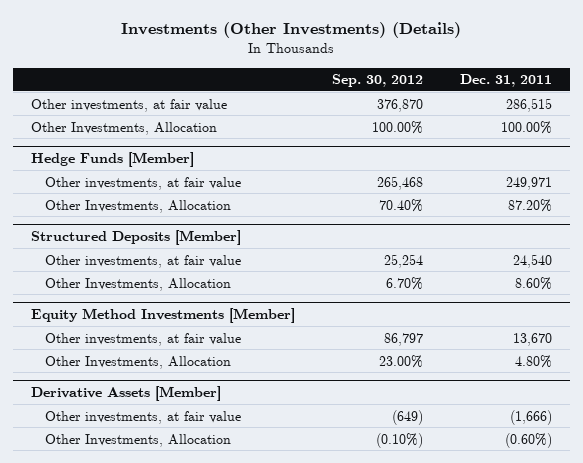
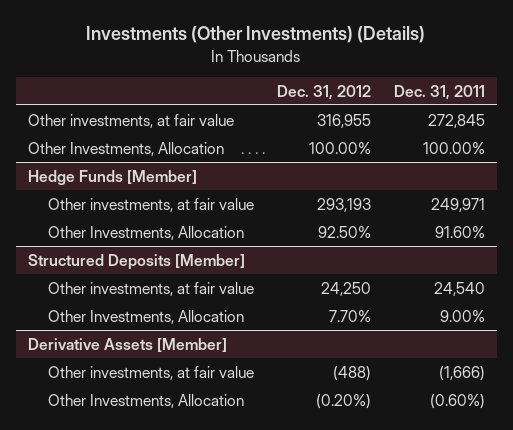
- | Sep. 30, 2012 | Dec. 31, 2011
+ | Dec. 31, 2012 | Dec. 31, 2011
- Other investments, at fair value | 376,870 | 286,515
+ Other investments, at fair value | 316,955 | 272,845
@ Hedge Funds [Member]
- Other Investments, Allocation | 70.40% | 87.20%
+ Other Investments, Allocation | 92.50% | 91.60%
@ Structured Deposits [Member]
- Other Investments, Allocation | 6.70% | 8.60%
- Equity Method Investments [Member]
- Other investments, at fair value | 86,797 | 13,670
- Other Investments, Allocation | 23.00% | 4.80%
@ Structured Deposits [Member]
+ Other Investments, Allocation | 7.70% | 9.00%

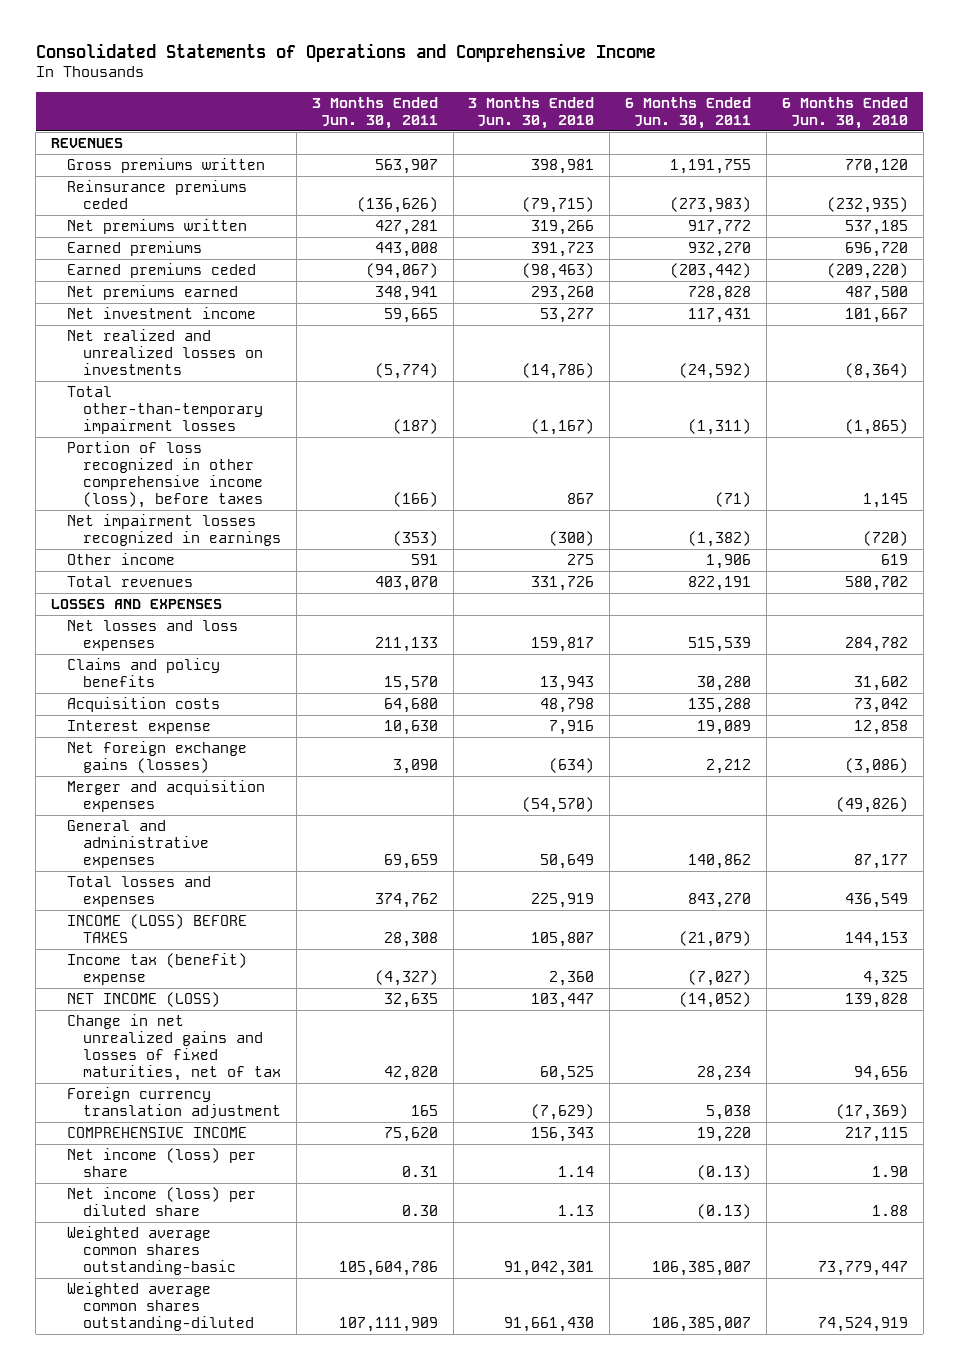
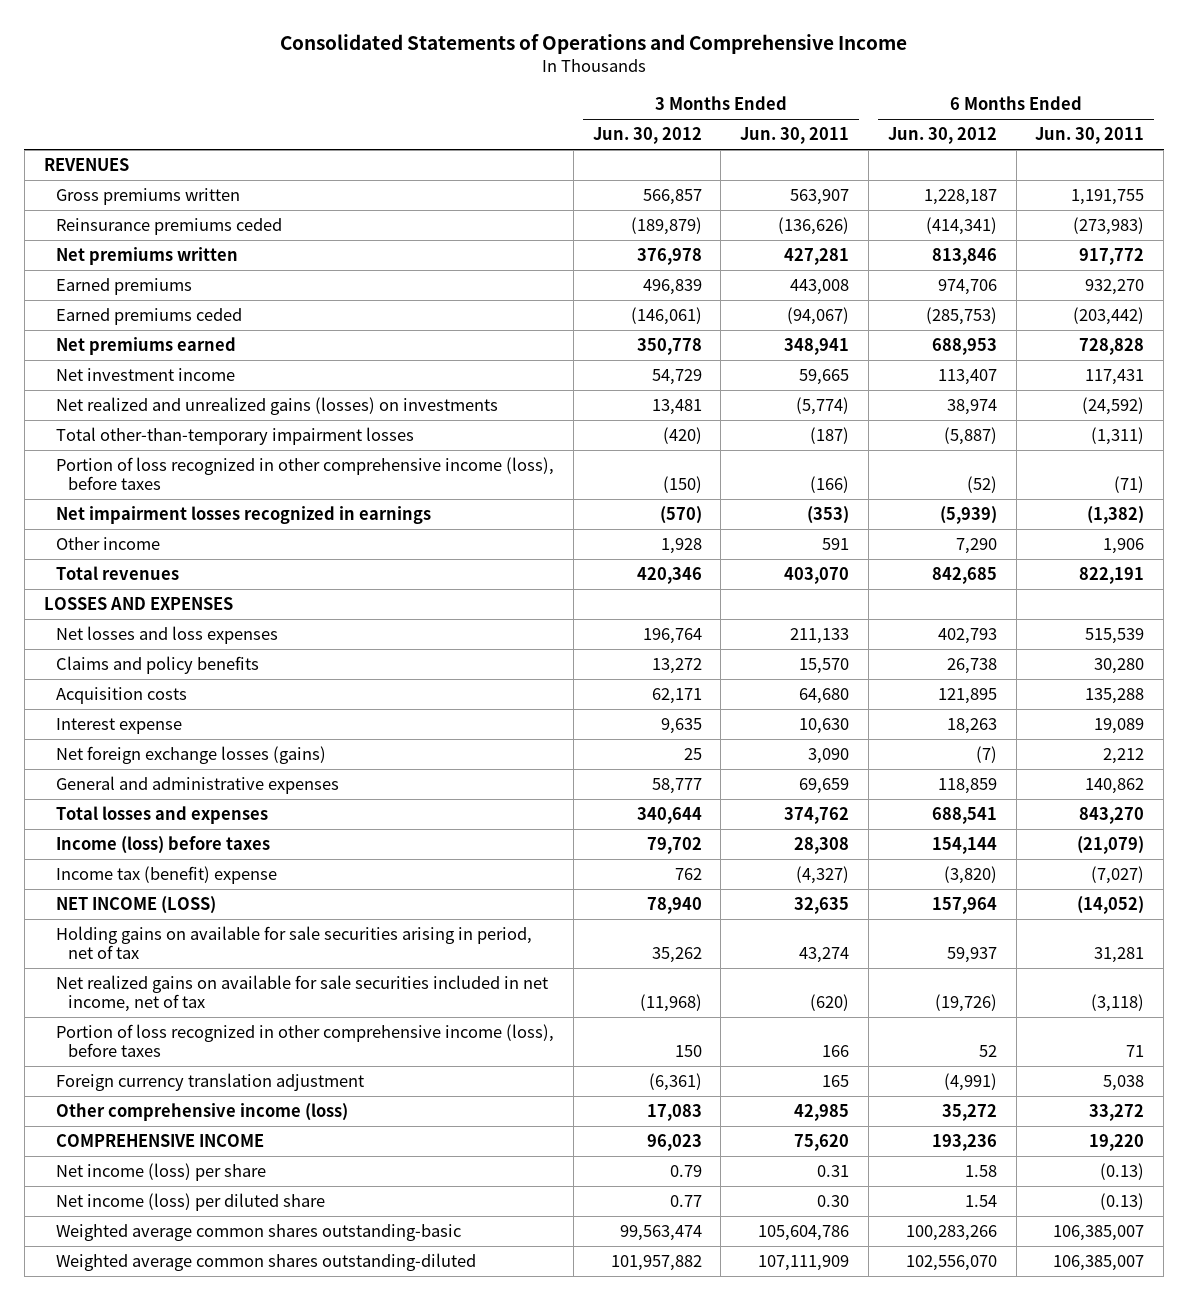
- | 3 Months Ended Jun. 30, 2011 | 3 Months Ended Jun. 30, 2010 | 6 Months Ended Jun. 30, 2011 | 6 Months Ended Jun. 30, 2010
+ | 3 Months Ended Jun. 30, 2012 | 3 Months Ended Jun. 30, 2011 | 6 Months Ended Jun. 30, 2012 | 6 Months Ended Jun. 30, 2011
- Net realized and unrealized losses on investments | (5,774) | (14,786) | (24,592) | (8,364)
+ Net realized and unrealized gains (losses) on investments | 13,481 | (5,774) | 38,974 | (24,592)
- Net foreign exchange gains (losses) | 3,090 | (634) | 2,212 | (3,086)
- Merger and acquisition expenses | | (54,570) | | (49,826)
+ Net foreign exchange losses (gains) | 25 | 3,090 | (7) | 2,212
- INCOME (LOSS) BEFORE TAXES | 28,308 | 105,807 | (21,079) | 144,153
+ Income (loss) before taxes | 79,702 | 28,308 | 154,144 | (21,079)
- Change in net unrealized gains and losses of fixed maturities, net of tax | 42,820 | 60,525 | 28,234 | 94,656
+ Holding gains on available for sale securities arising in period, net of tax | 35,262 | 43,274 | 59,937 | 31,281
+ Net realized gains on available for sale securities included in net income, net of tax | (11,968) | (620) | (19,726) | (3,118)
+ Portion of loss recognized in other comprehensive income (loss), before taxes | 150 | 166 | 52 | 71
+ Other comprehensive income (loss) | 17,083 | 42,985 | 35,272 | 33,272

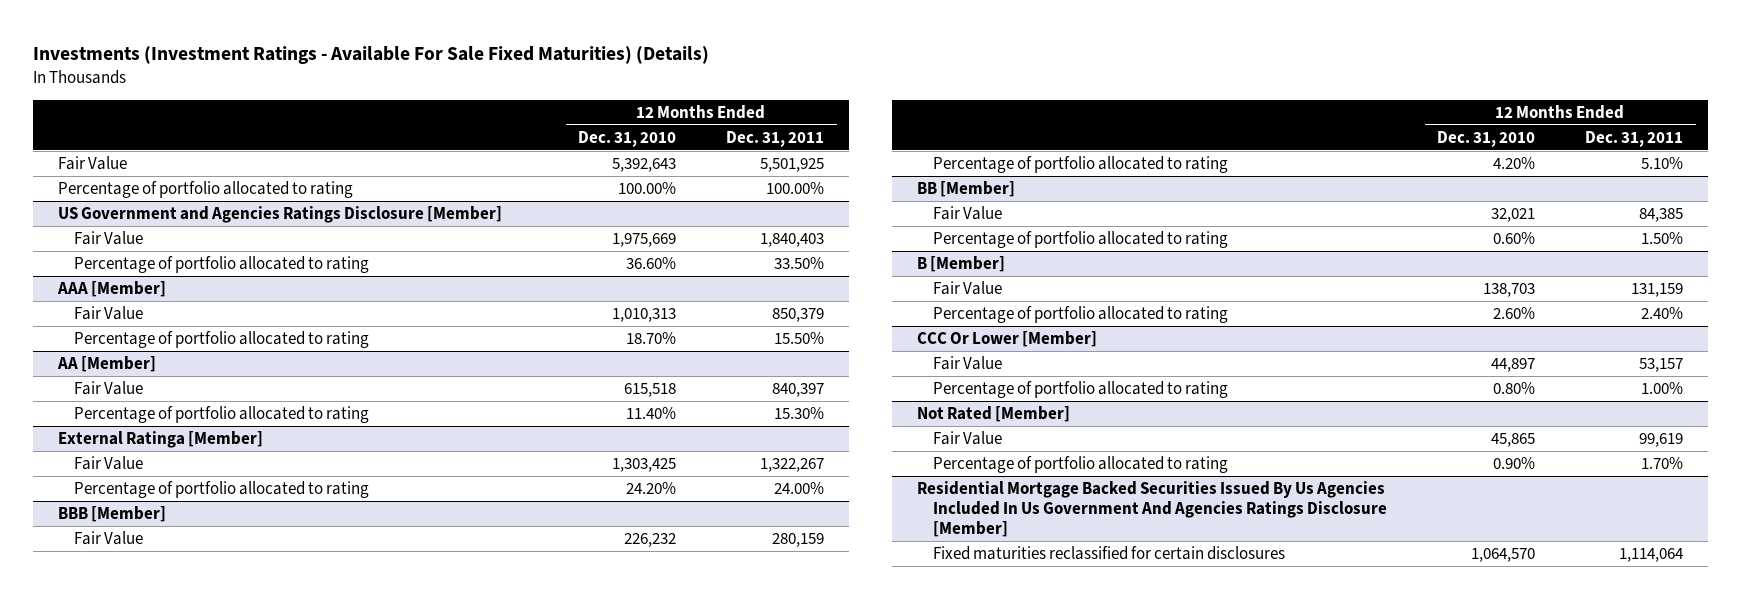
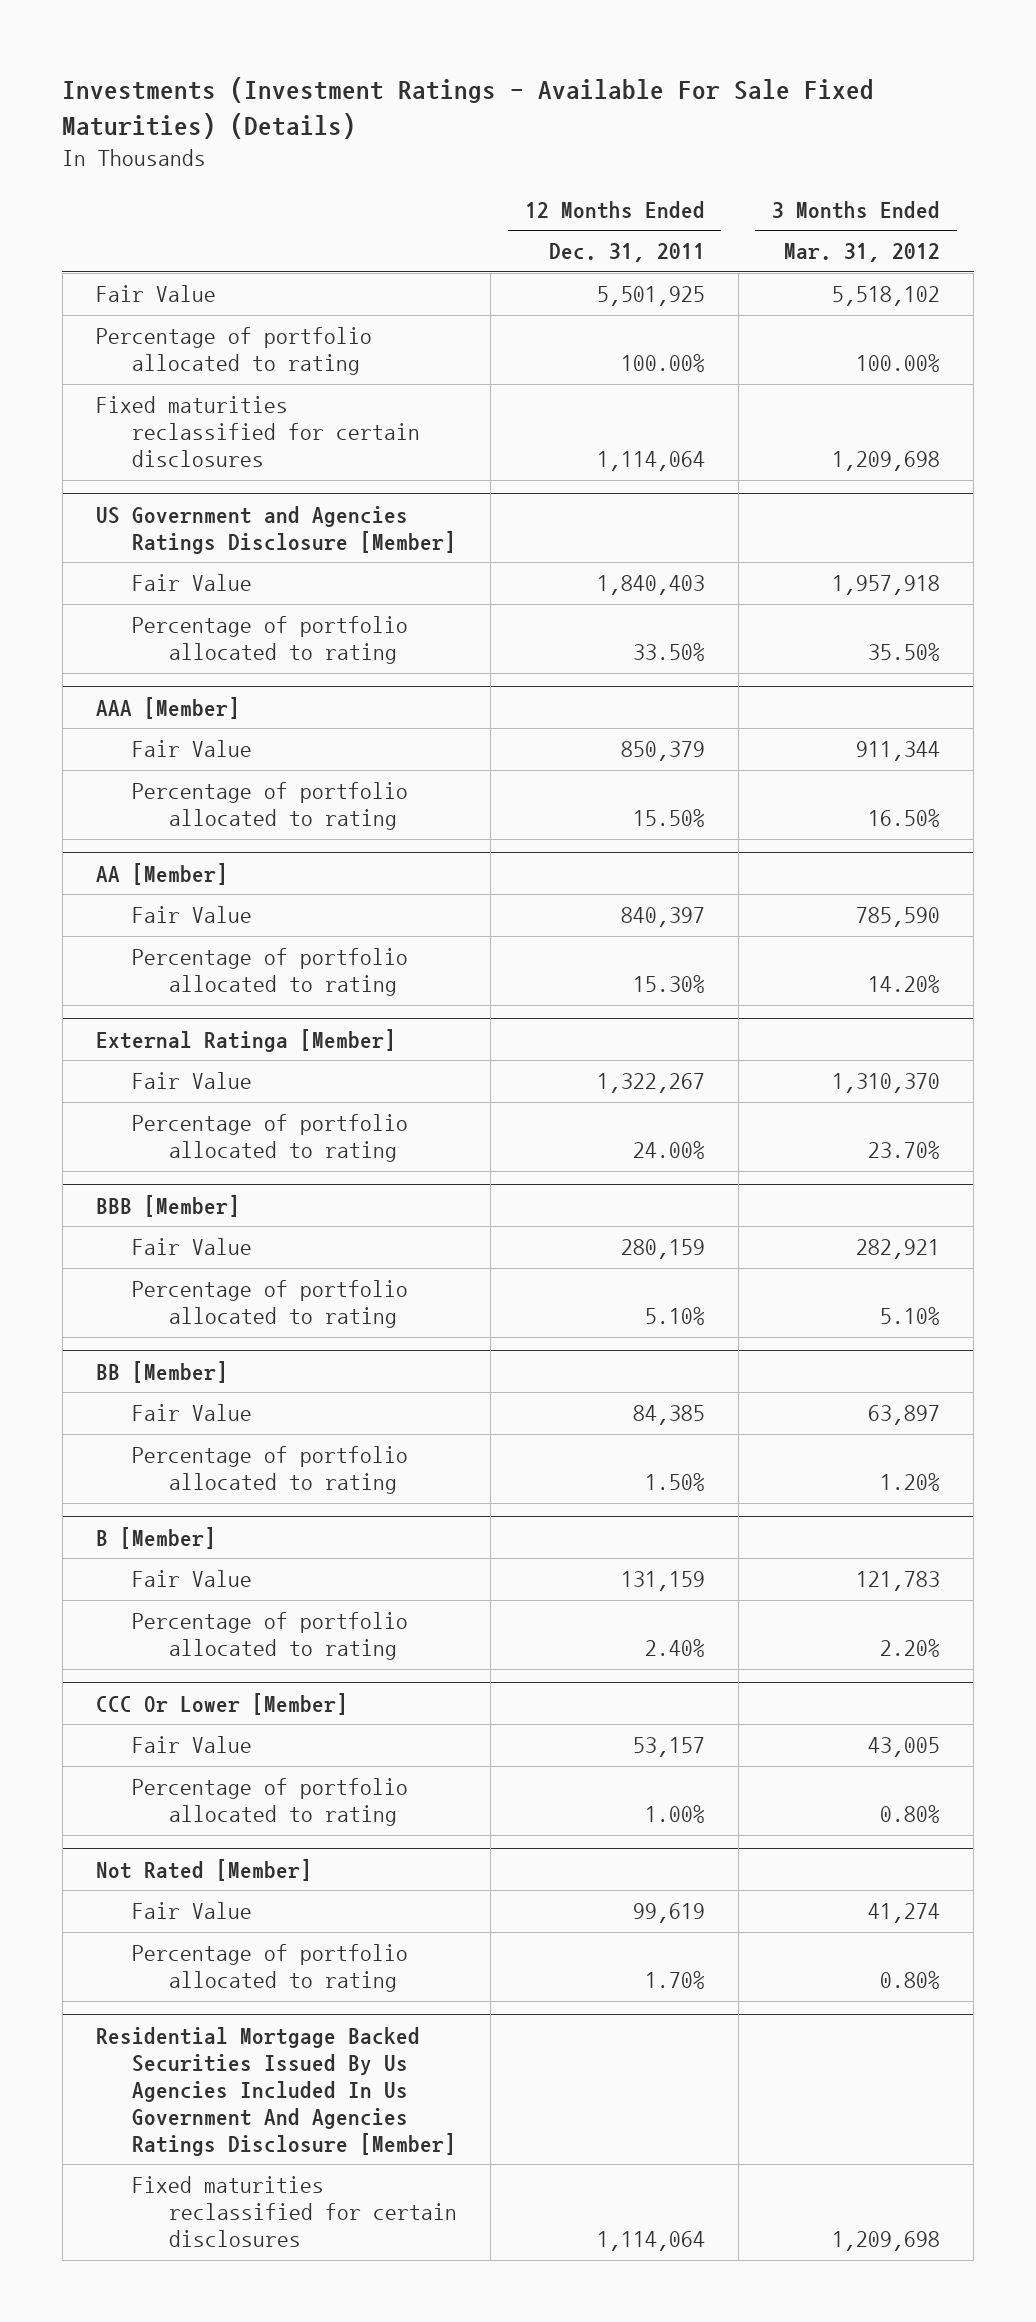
- | 12 Months Ended Dec. 31, 2010 | 12 Months Ended Dec. 31, 2011
+ | 12 Months Ended Dec. 31, 2011 | 3 Months Ended Mar. 31, 2012
+ Fixed maturities reclassified for certain disclosures | 1,114,064 | 1,209,698

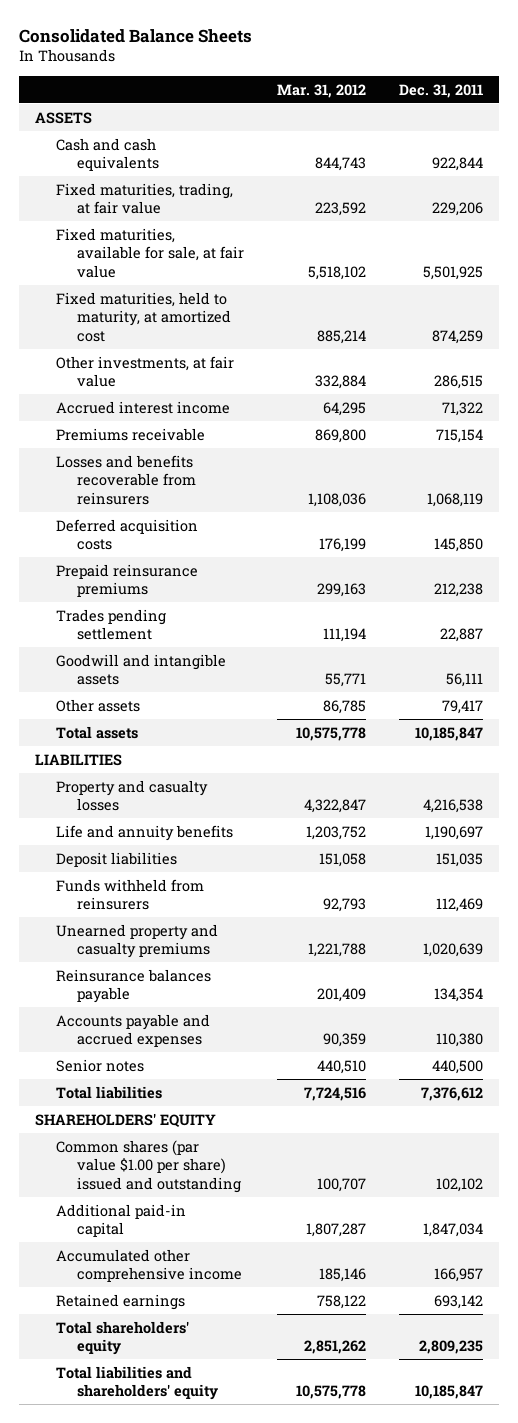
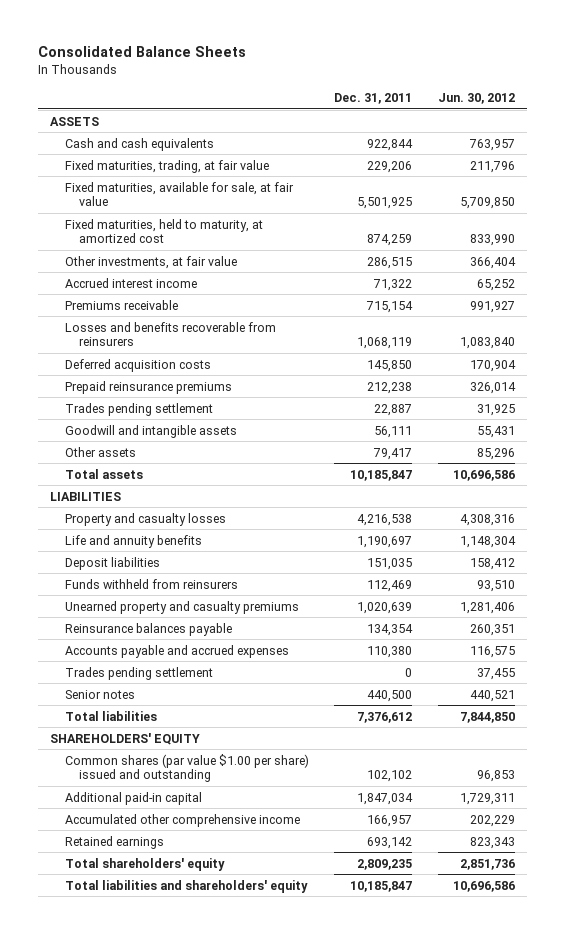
- | Mar. 31, 2012 | Dec. 31, 2011
+ | Dec. 31, 2011 | Jun. 30, 2012
+ Trades pending settlement | 0 | 37,455

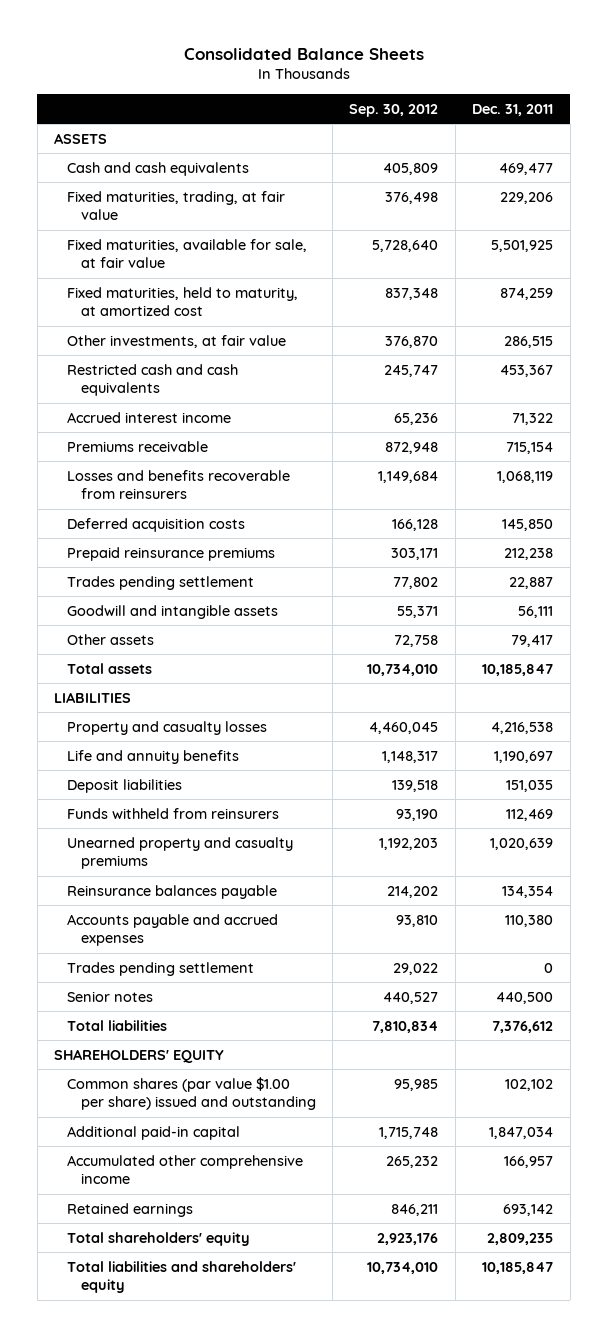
- | Dec. 31, 2011 | Jun. 30, 2012
+ | Sep. 30, 2012 | Dec. 31, 2011
- Cash and cash equivalents | 922,844 | 763,957
+ Cash and cash equivalents | 405,809 | 469,477
+ Restricted cash and cash equivalents | 245,747 | 453,367

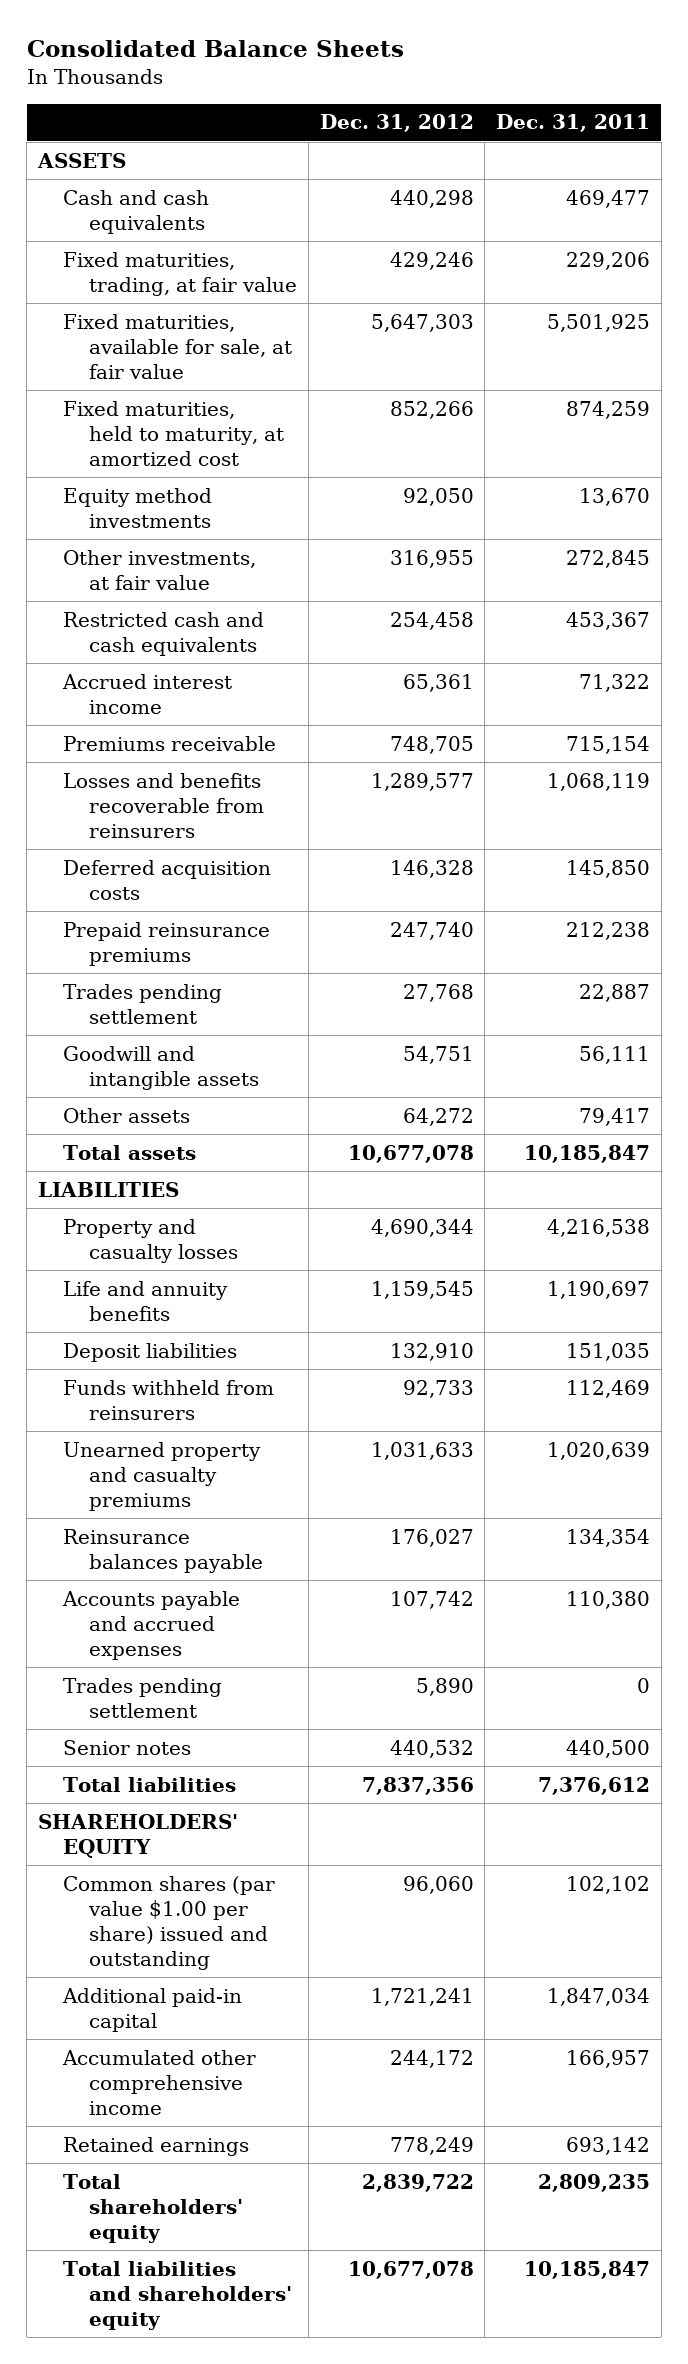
- | Sep. 30, 2012 | Dec. 31, 2011
+ | Dec. 31, 2012 | Dec. 31, 2011
- Other investments, at fair value | 376,870 | 286,515
+ Equity method investments | 92,050 | 13,670
+ Other investments, at fair value | 316,955 | 272,845

